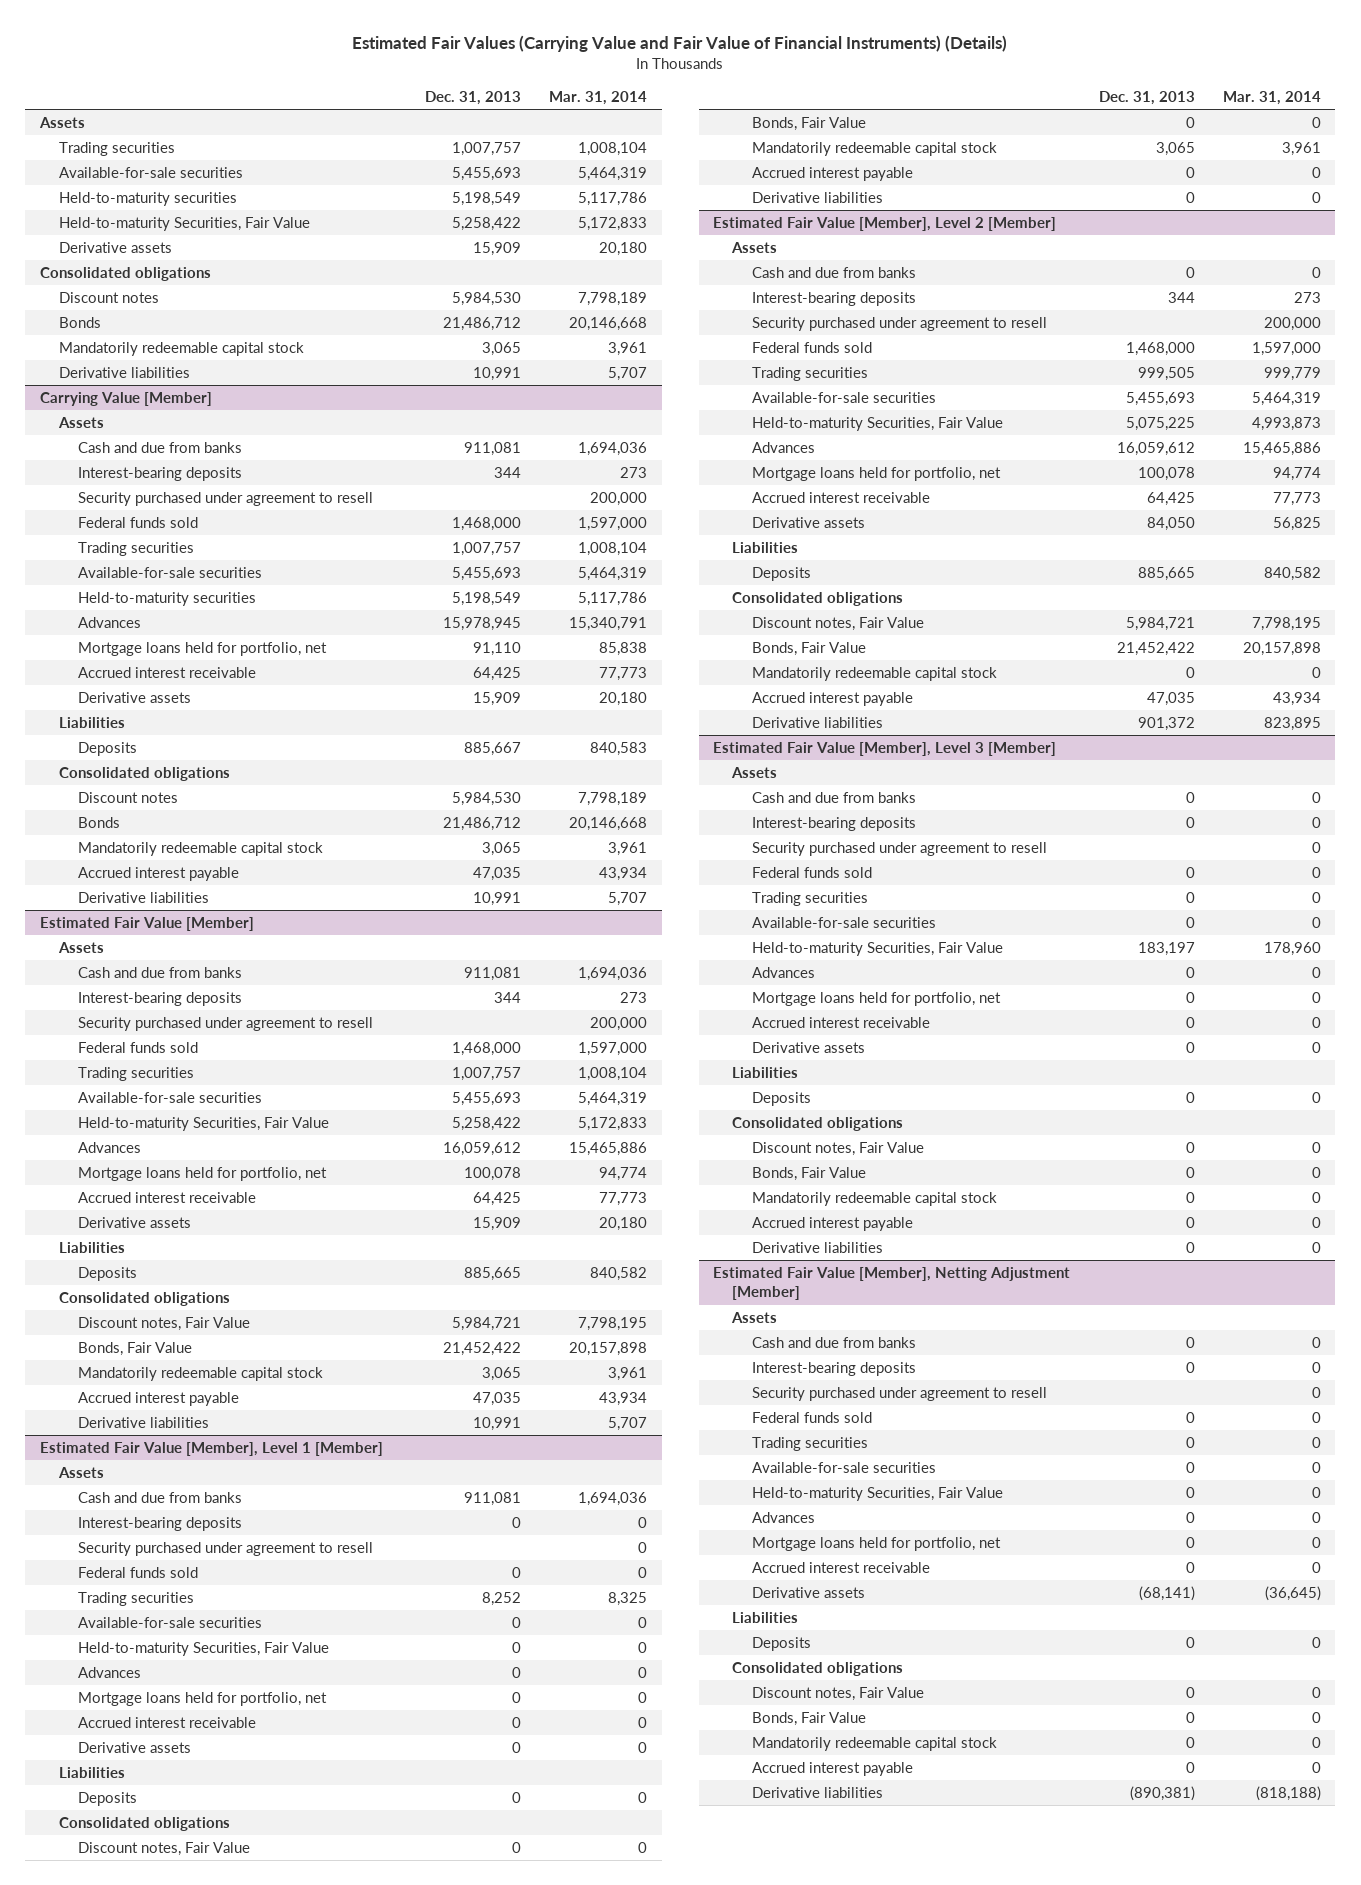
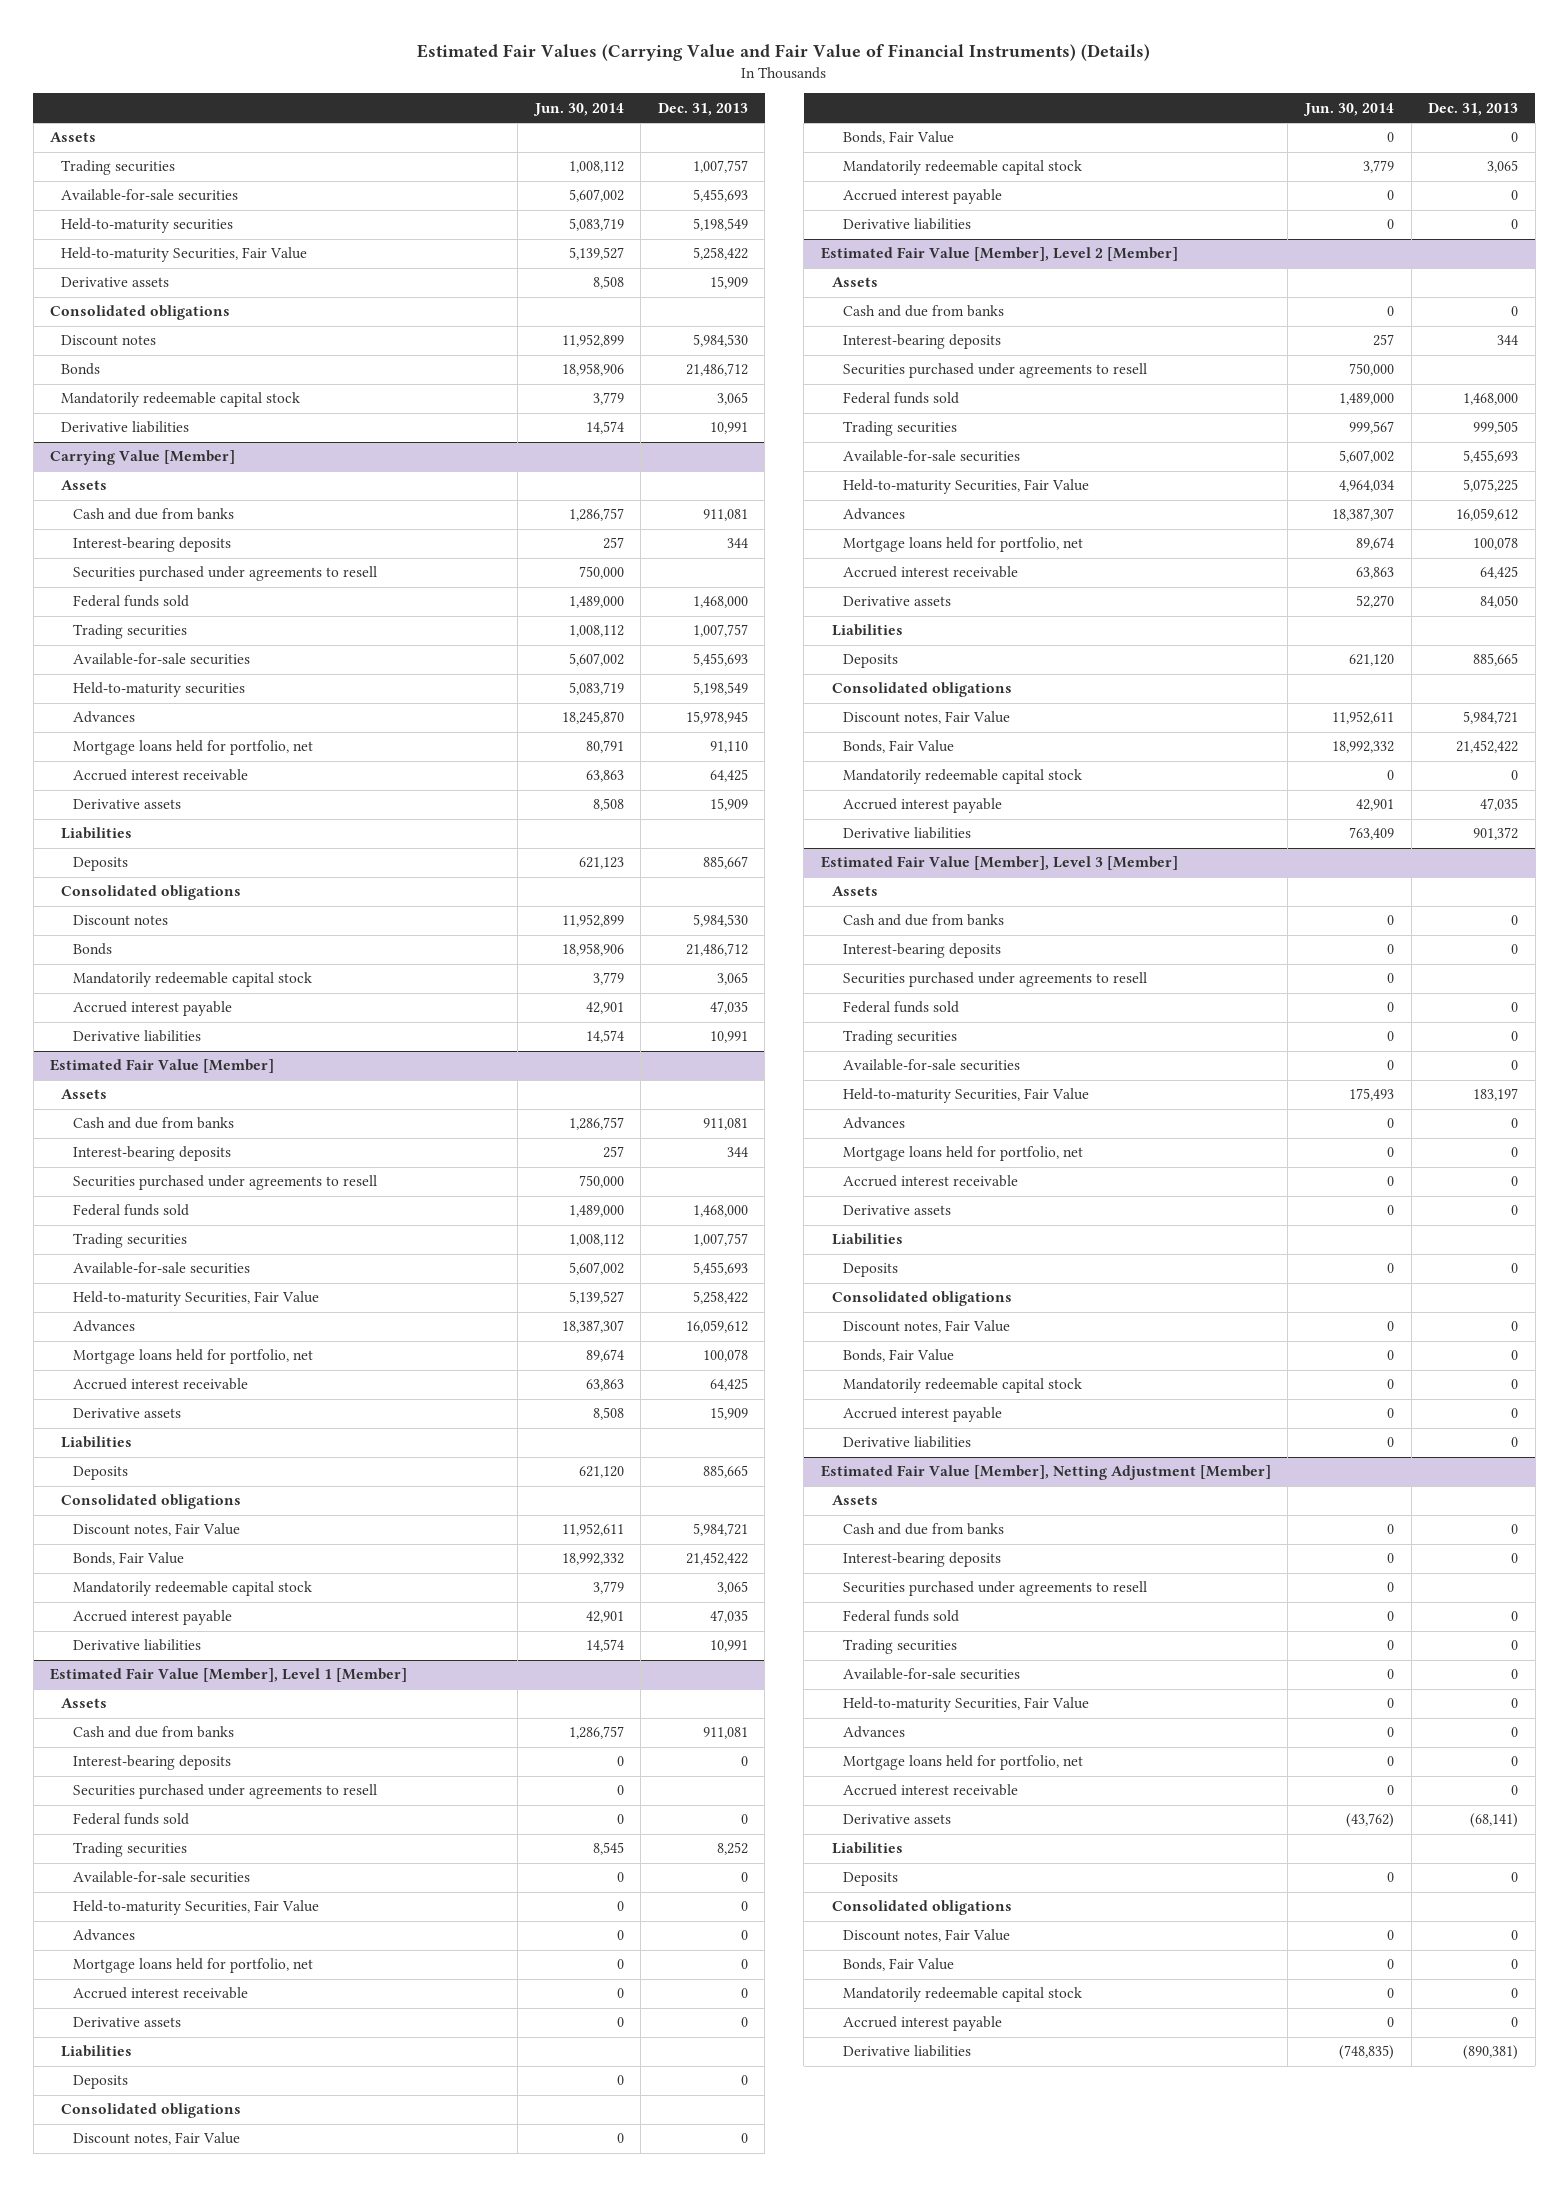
- | Dec. 31, 2013 | Mar. 31, 2014
+ | Jun. 30, 2014 | Dec. 31, 2013
@ Carrying Value [Member]
- Security purchased under agreement to resell | | 200,000
+ Securities purchased under agreements to resell | 750,000 |
@ Estimated Fair Value [Member]
- Security purchased under agreement to resell | | 200,000
+ Securities purchased under agreements to resell | 750,000 |
@ Estimated Fair Value [Member], Level 1 [Member]
- Security purchased under agreement to resell | | 0
+ Securities purchased under agreements to resell | 0 |
@ Estimated Fair Value [Member], Level 2 [Member]
- Security purchased under agreement to resell | | 200,000
+ Securities purchased under agreements to resell | 750,000 |
@ Estimated Fair Value [Member], Level 3 [Member]
- Security purchased under agreement to resell | | 0
+ Securities purchased under agreements to resell | 0 |
@ Estimated Fair Value [Member], Netting Adjustment [Member]
- Security purchased under agreement to resell | | 0
+ Securities purchased under agreements to resell | 0 |

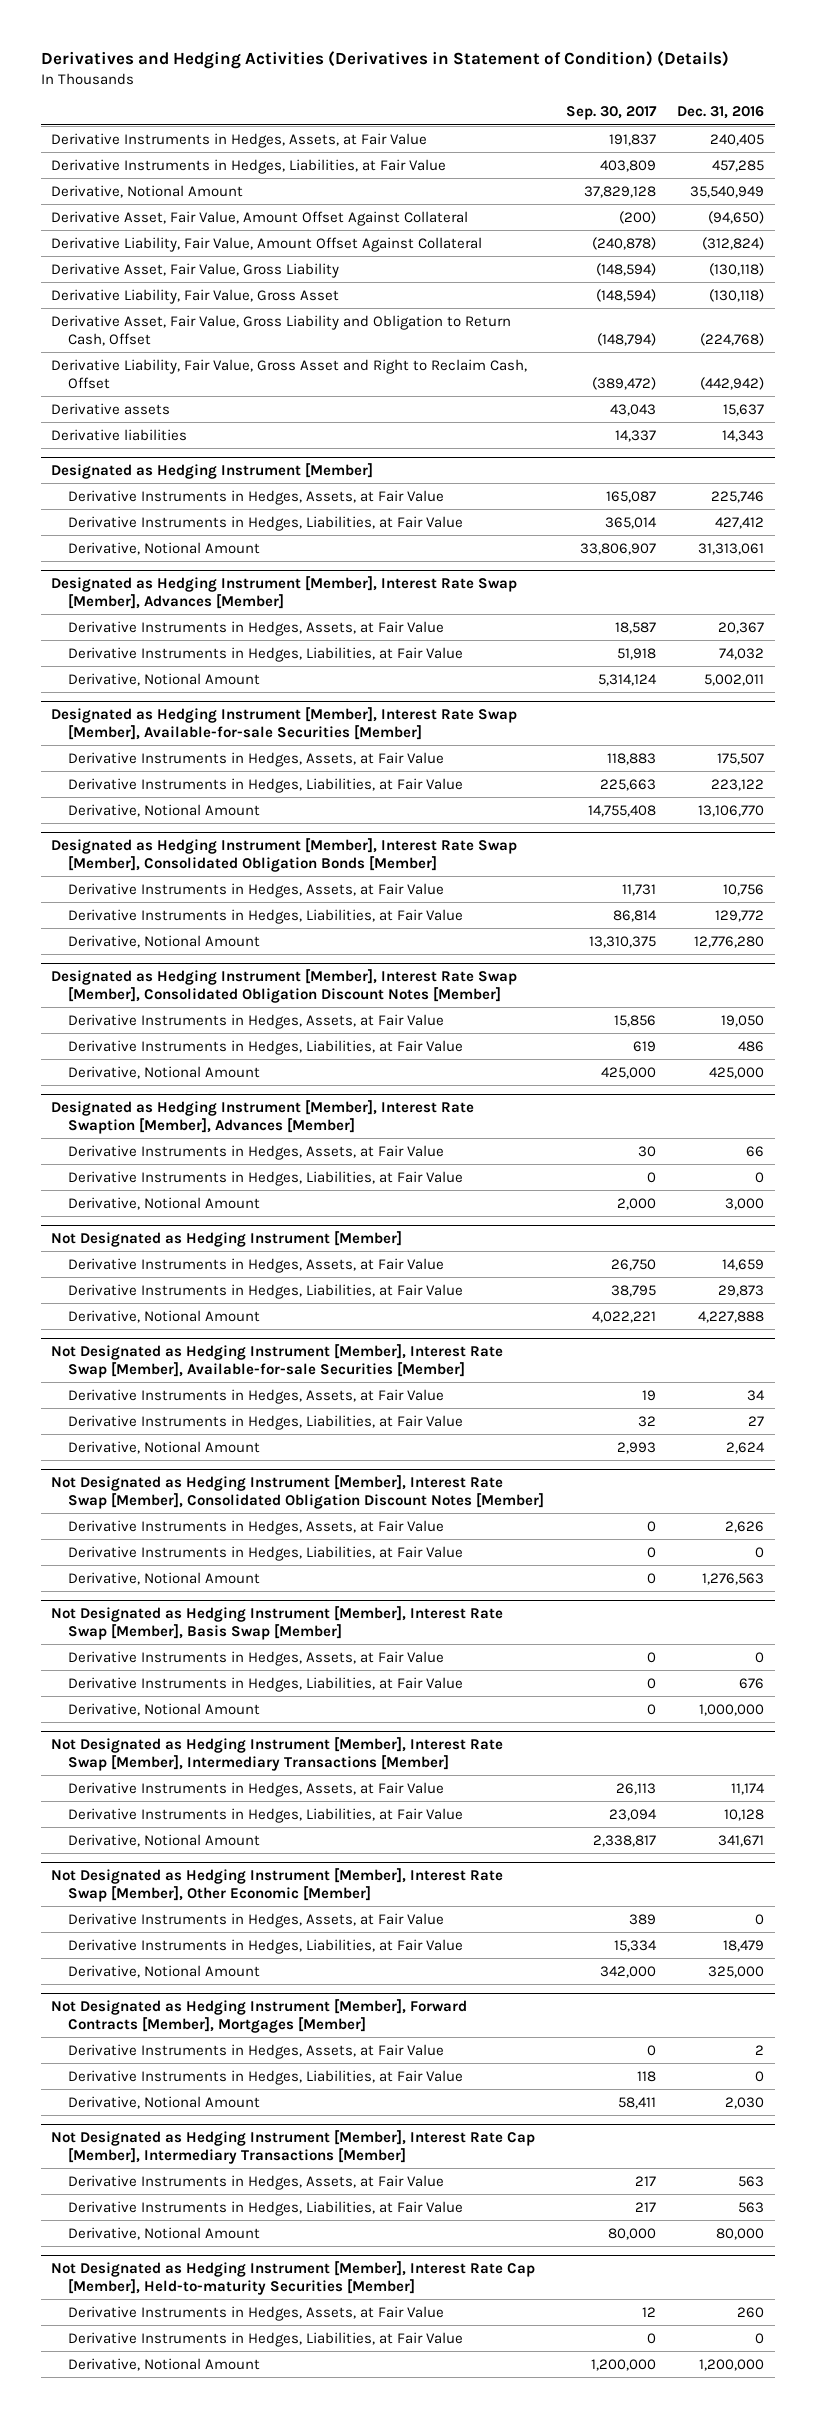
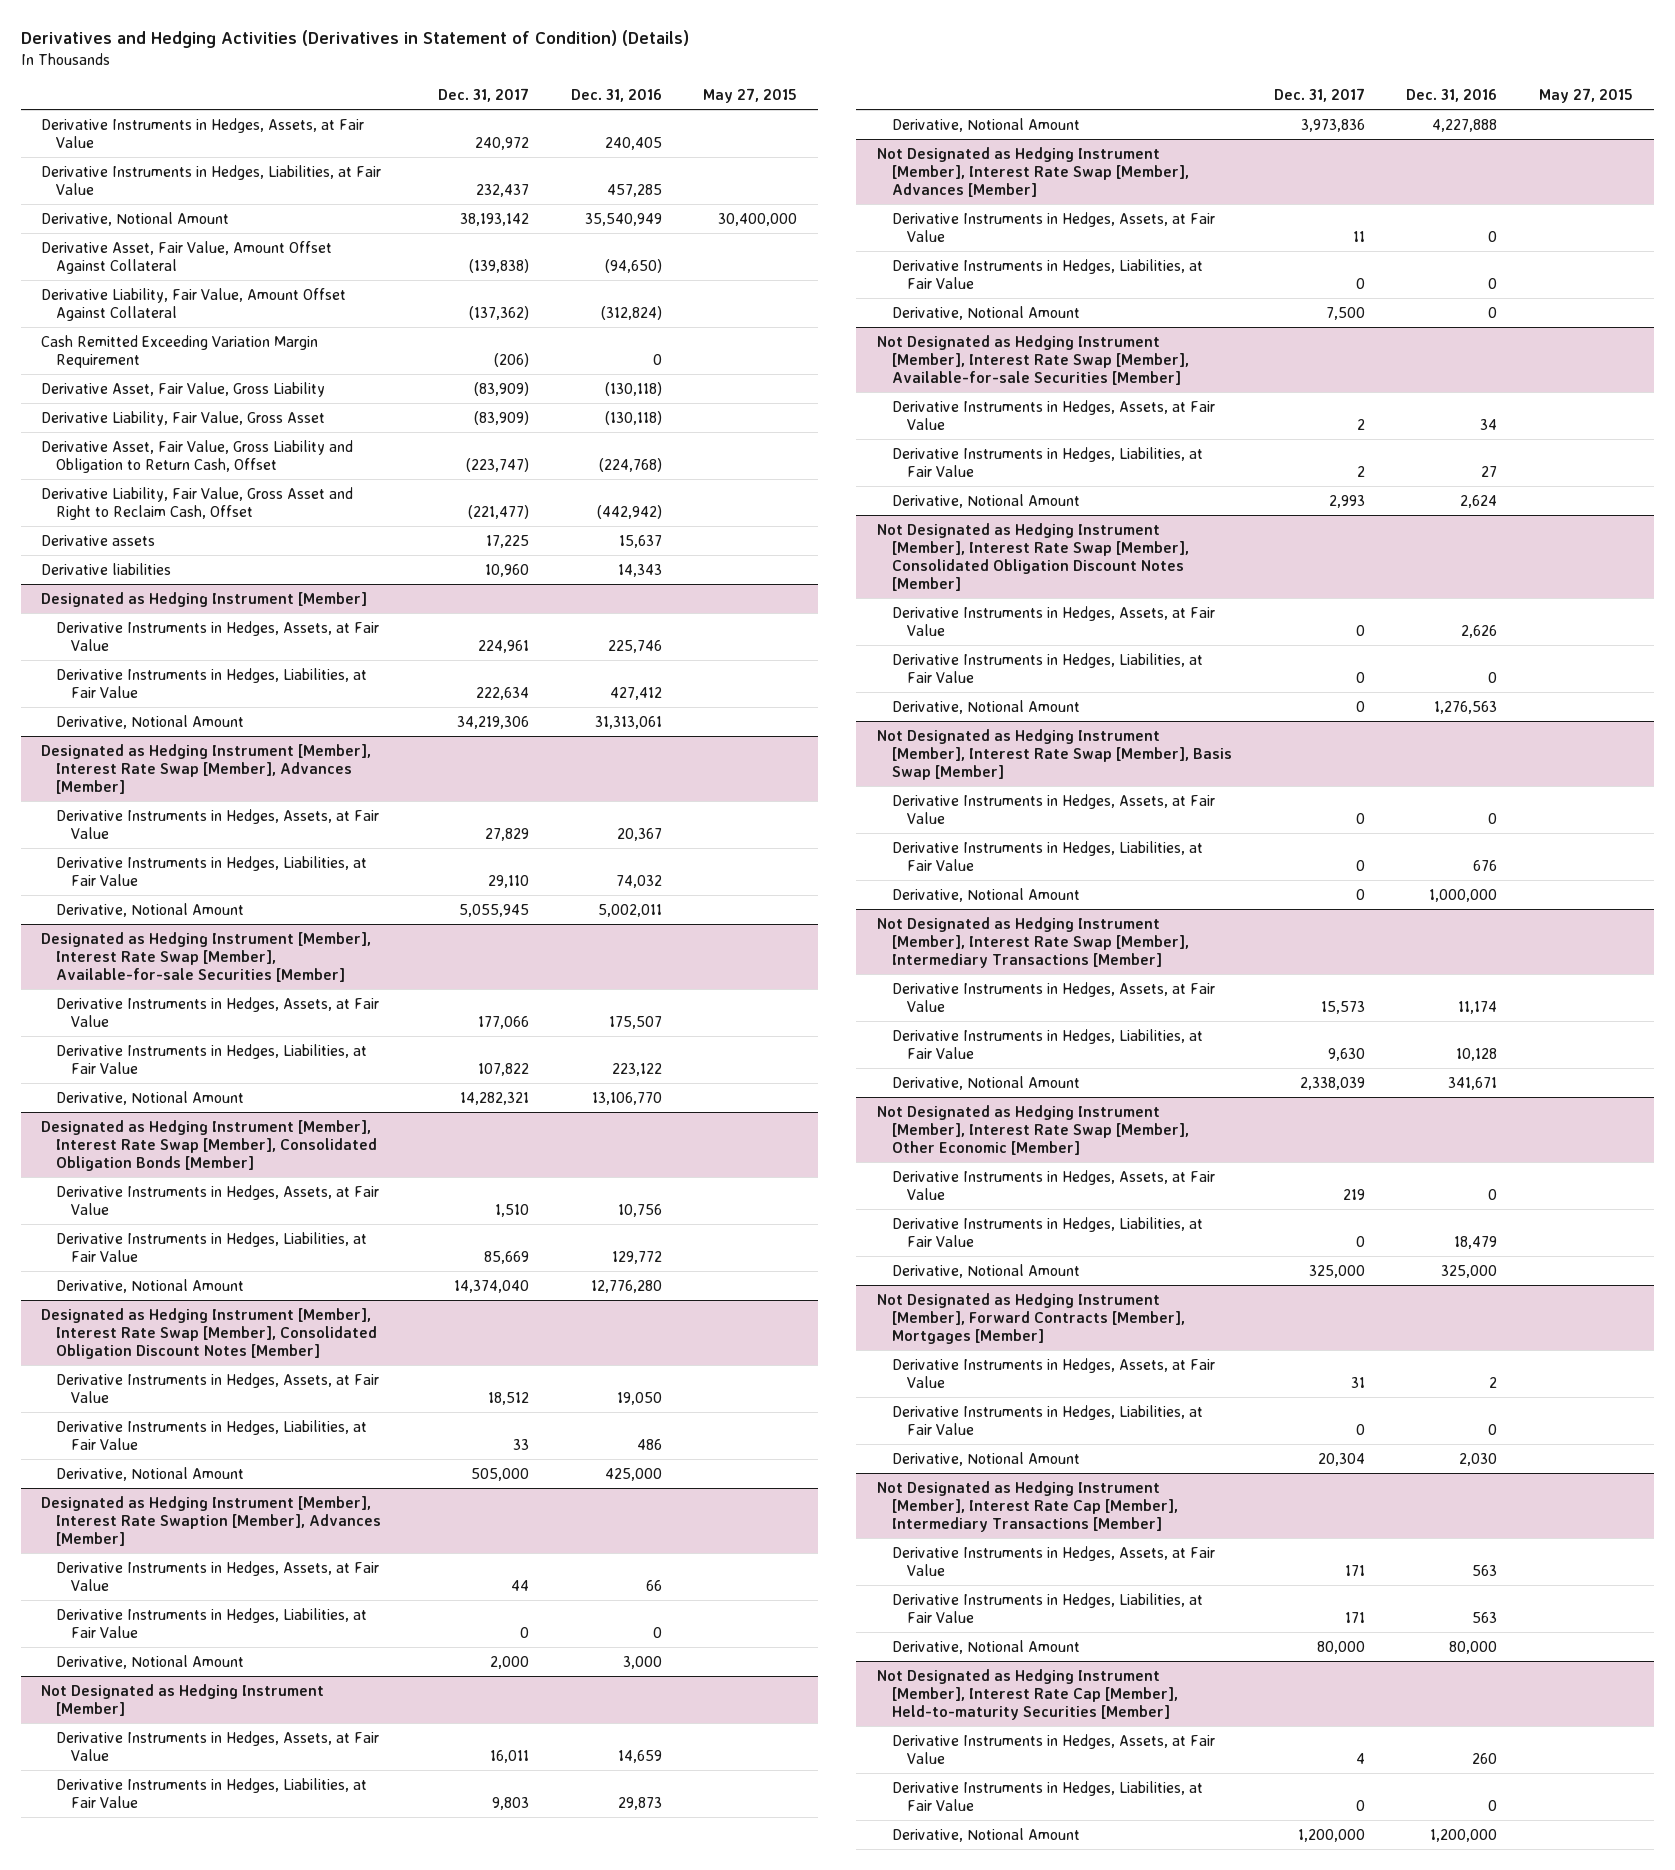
- | Sep. 30, 2017 | Dec. 31, 2016
+ | Dec. 31, 2017 | Dec. 31, 2016 | May 27, 2015
+ Cash Remitted Exceeding Variation Margin Requirement | (206) | 0 |
+ Not Designated as Hedging Instrument [Member], Interest Rate Swap [Member], Advances [Member]
+ Derivative Instruments in Hedges, Assets, at Fair Value | 11 | 0 |
+ Derivative Instruments in Hedges, Liabilities, at Fair Value | 0 | 0 |
+ Derivative, Notional Amount | 7,500 | 0 |

